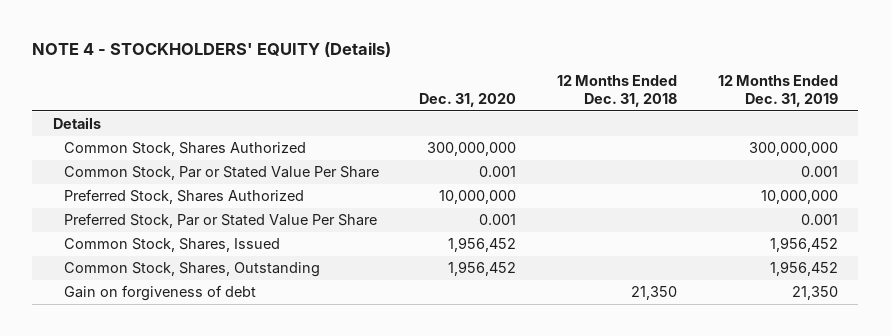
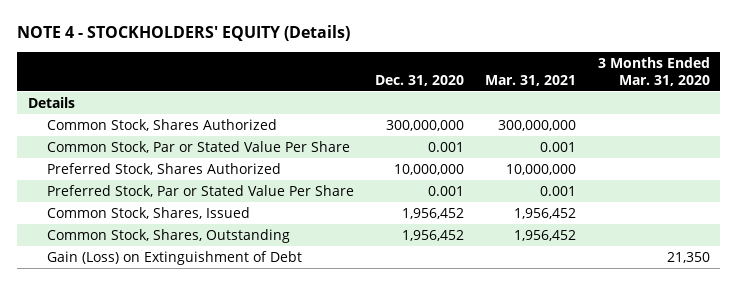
- | Dec. 31, 2020 | 12 Months Ended Dec. 31, 2018 | 12 Months Ended Dec. 31, 2019
+ | Dec. 31, 2020 | Mar. 31, 2021 | 3 Months Ended Mar. 31, 2020
- Gain on forgiveness of debt | | 21,350 | 21,350
+ Gain (Loss) on Extinguishment of Debt | | | 21,350

